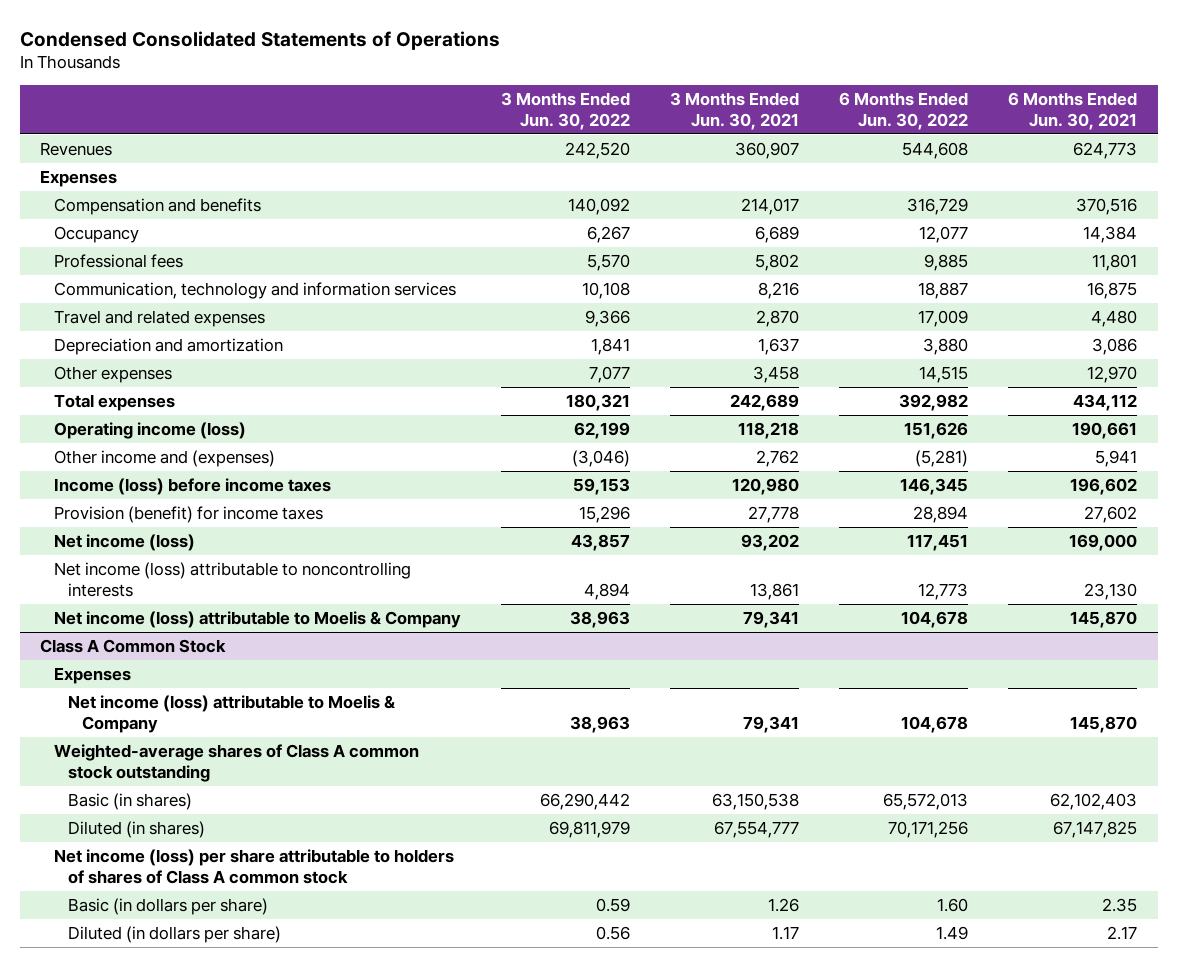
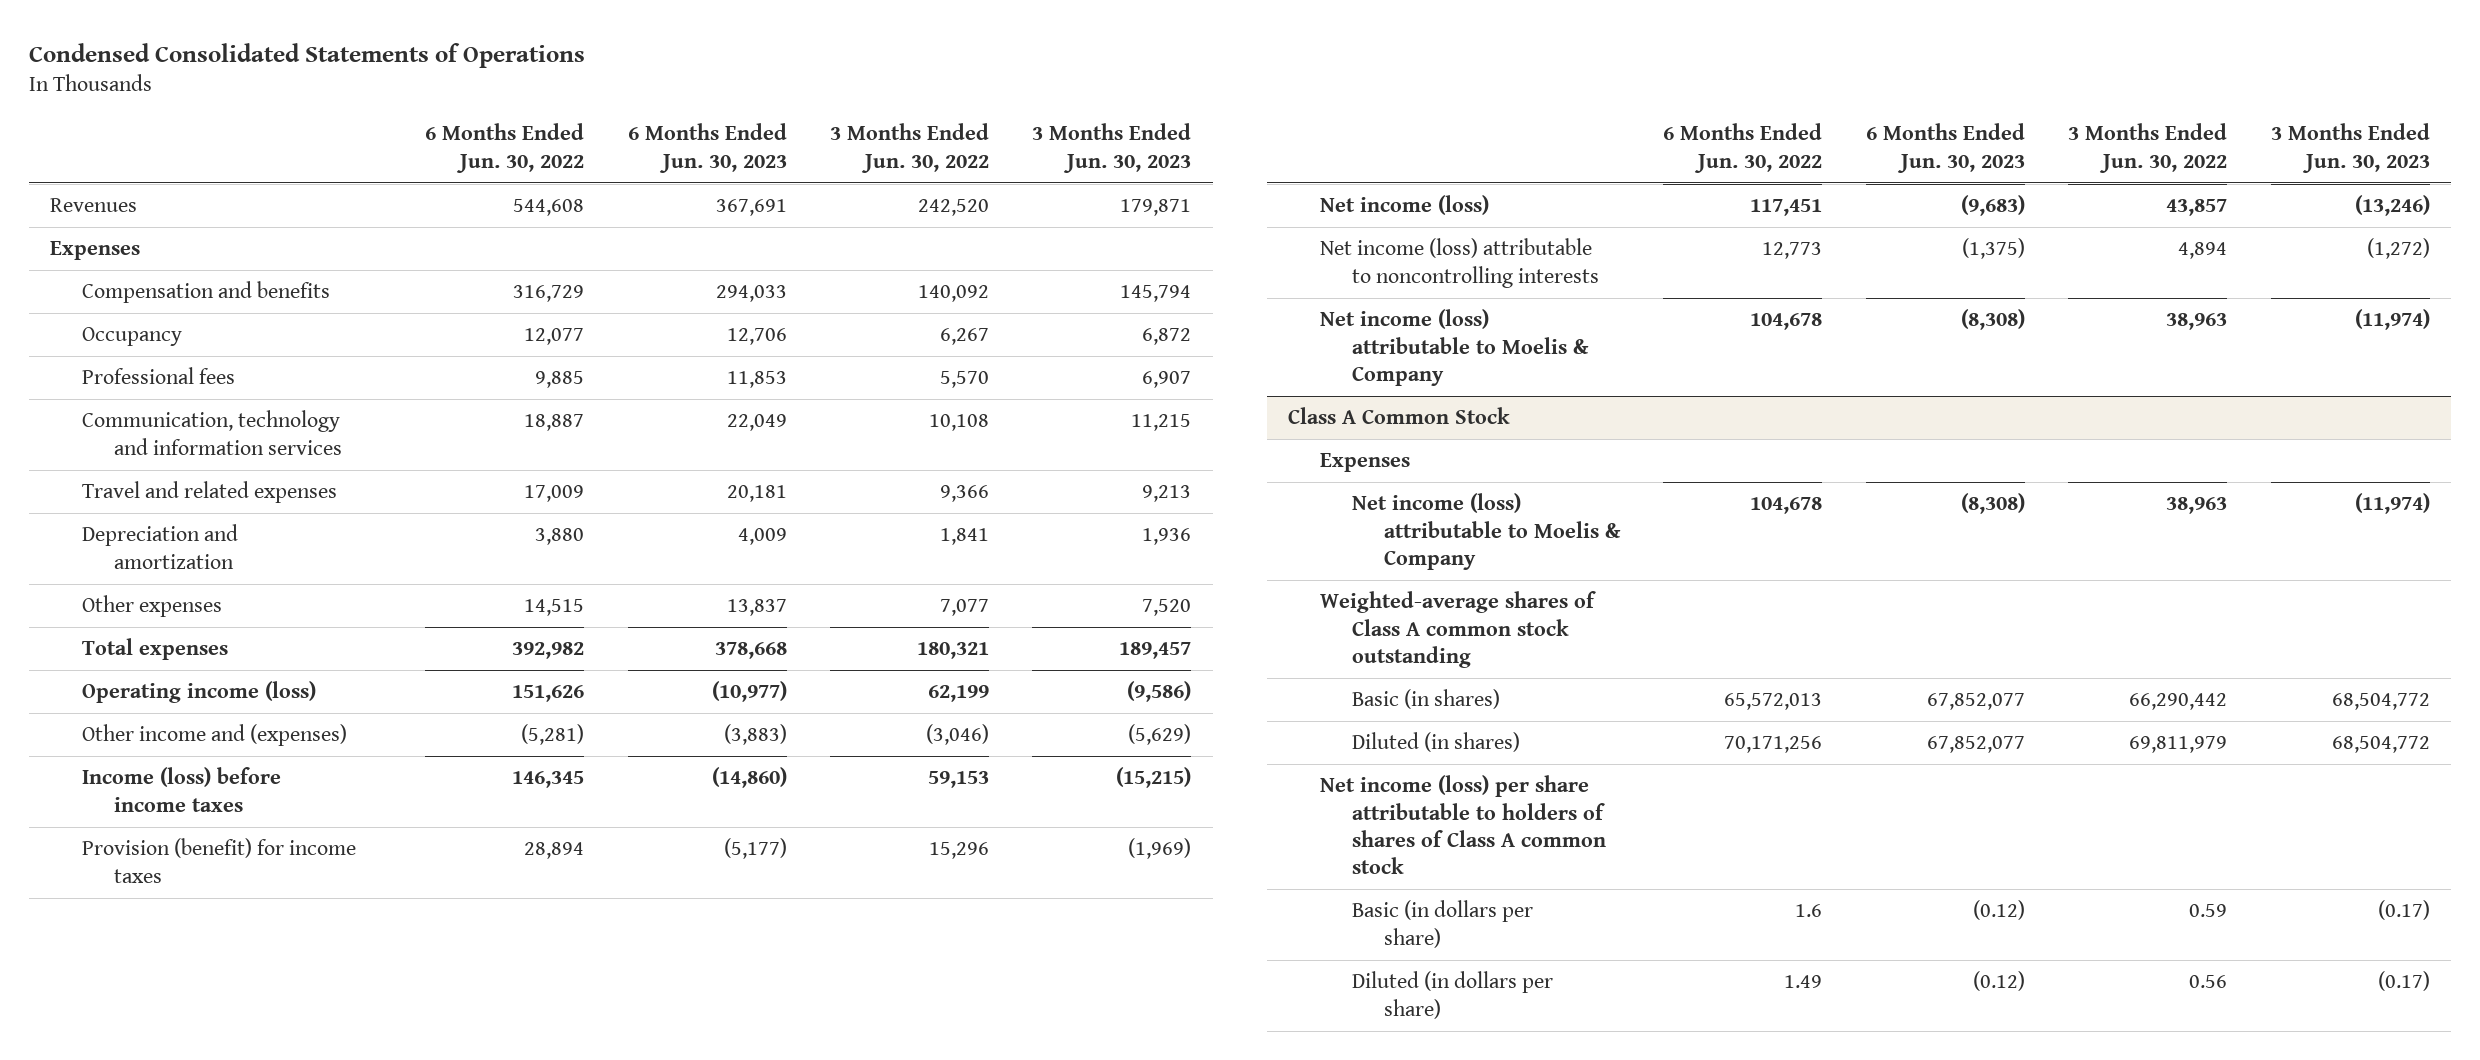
- | 3 Months Ended Jun. 30, 2022 | 3 Months Ended Jun. 30, 2021 | 6 Months Ended Jun. 30, 2022 | 6 Months Ended Jun. 30, 2021
+ | 6 Months Ended Jun. 30, 2022 | 6 Months Ended Jun. 30, 2023 | 3 Months Ended Jun. 30, 2022 | 3 Months Ended Jun. 30, 2023
@ Class A Common Stock
- Basic (in dollars per share) | 0.59 | 1.26 | 1.60 | 2.35
+ Basic (in dollars per share) | 1.6 | (0.12) | 0.59 | (0.17)

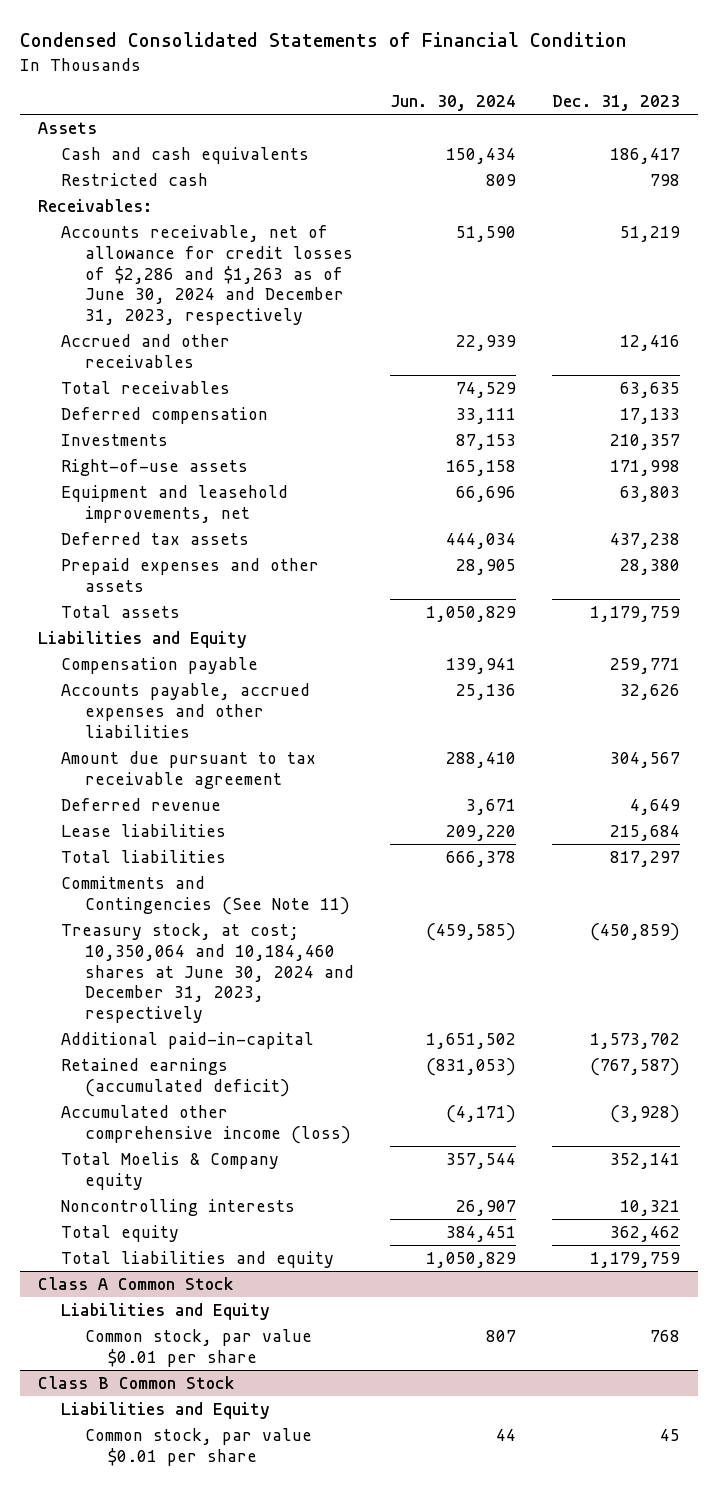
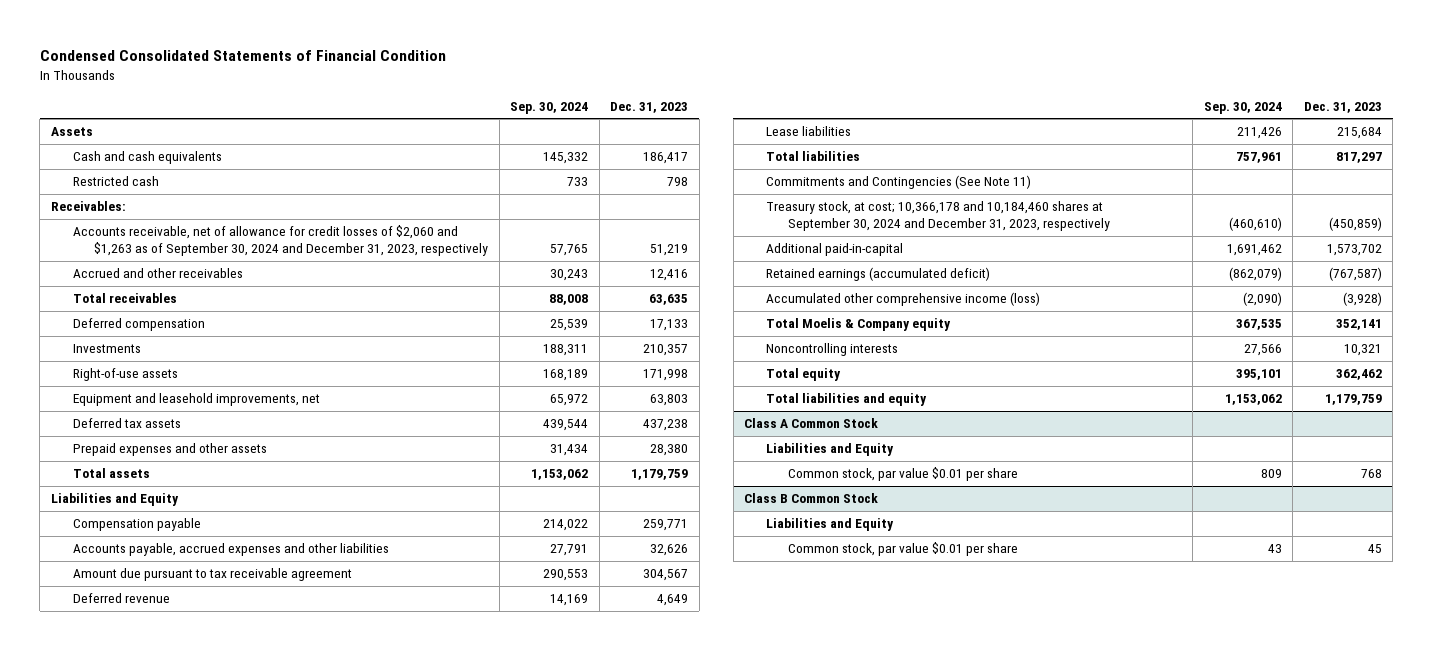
- | Jun. 30, 2024 | Dec. 31, 2023
+ | Sep. 30, 2024 | Dec. 31, 2023
- Accounts receivable, net of allowance for credit losses of $2,286 and $1,263 as of June 30, 2024 and December 31, 2023, respectively | 51,590 | 51,219
+ Accounts receivable, net of allowance for credit losses of $2,060 and $1,263 as of September 30, 2024 and December 31, 2023, respectively | 57,765 | 51,219
- Treasury stock, at cost; 10,350,064 and 10,184,460 shares at June 30, 2024 and December 31, 2023, respectively | (459,585) | (450,859)
+ Treasury stock, at cost; 10,366,178 and 10,184,460 shares at September 30, 2024 and December 31, 2023, respectively | (460,610) | (450,859)

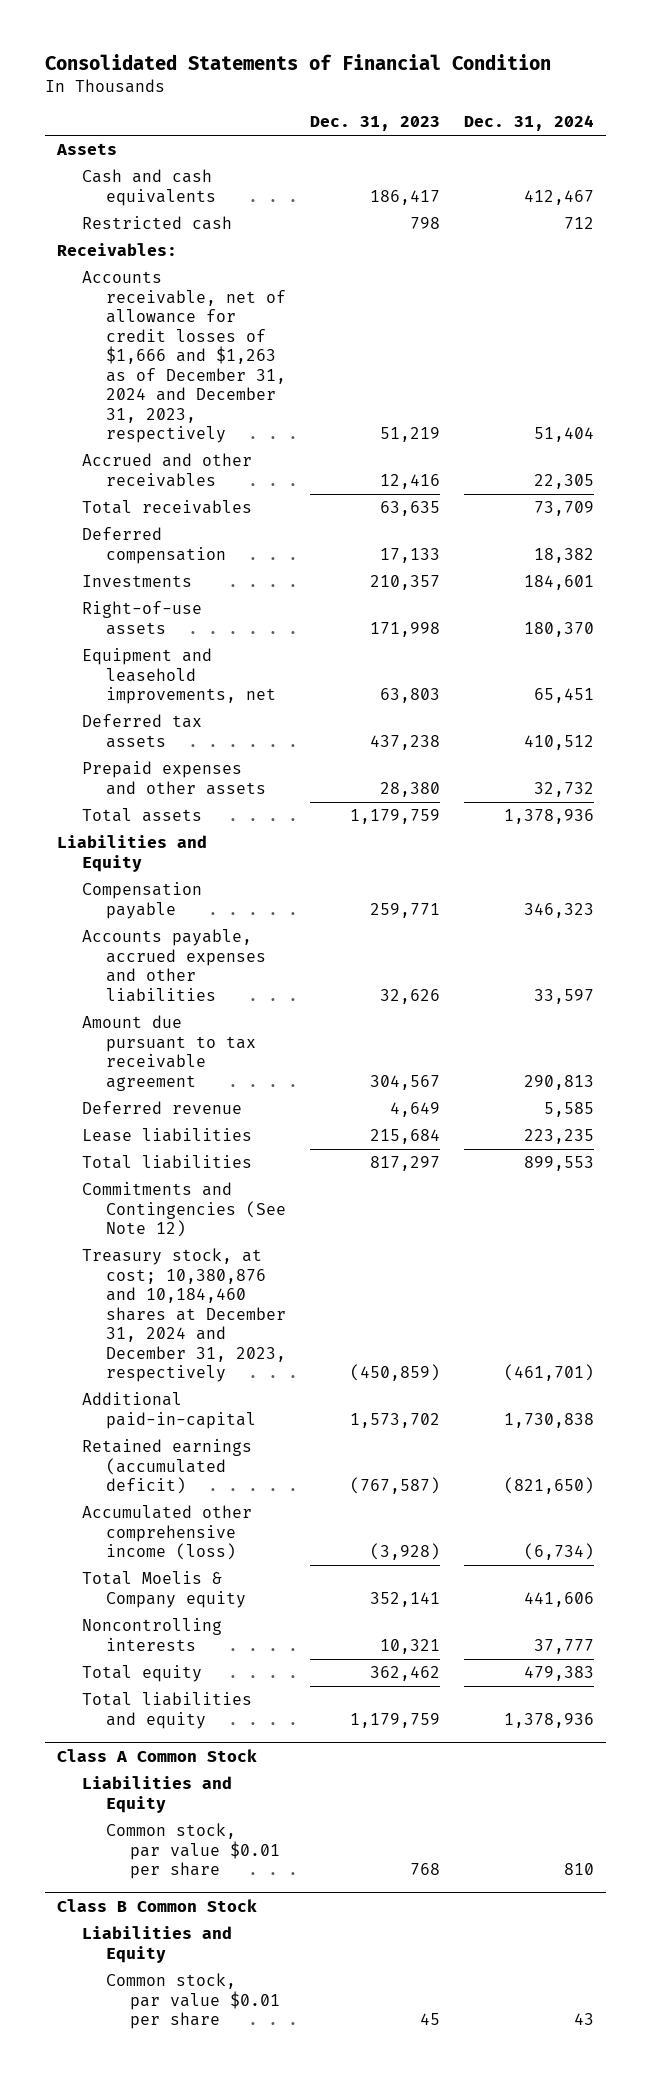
- Condensed Consolidated Statements of Financial Condition
+ Consolidated Statements of Financial Condition
- | Sep. 30, 2024 | Dec. 31, 2023
+ | Dec. 31, 2023 | Dec. 31, 2024
- Accounts receivable, net of allowance for credit losses of $2,060 and $1,263 as of September 30, 2024 and December 31, 2023, respectively | 57,765 | 51,219
+ Accounts receivable, net of allowance for credit losses of $1,666 and $1,263 as of December 31, 2024 and December 31, 2023, respectively | 51,219 | 51,404
- Commitments and Contingencies (See Note 11)
- Treasury stock, at cost; 10,366,178 and 10,184,460 shares at September 30, 2024 and December 31, 2023, respectively | (460,610) | (450,859)
+ Commitments and Contingencies (See Note 12)
+ Treasury stock, at cost; 10,380,876 and 10,184,460 shares at December 31, 2024 and December 31, 2023, respectively | (450,859) | (461,701)

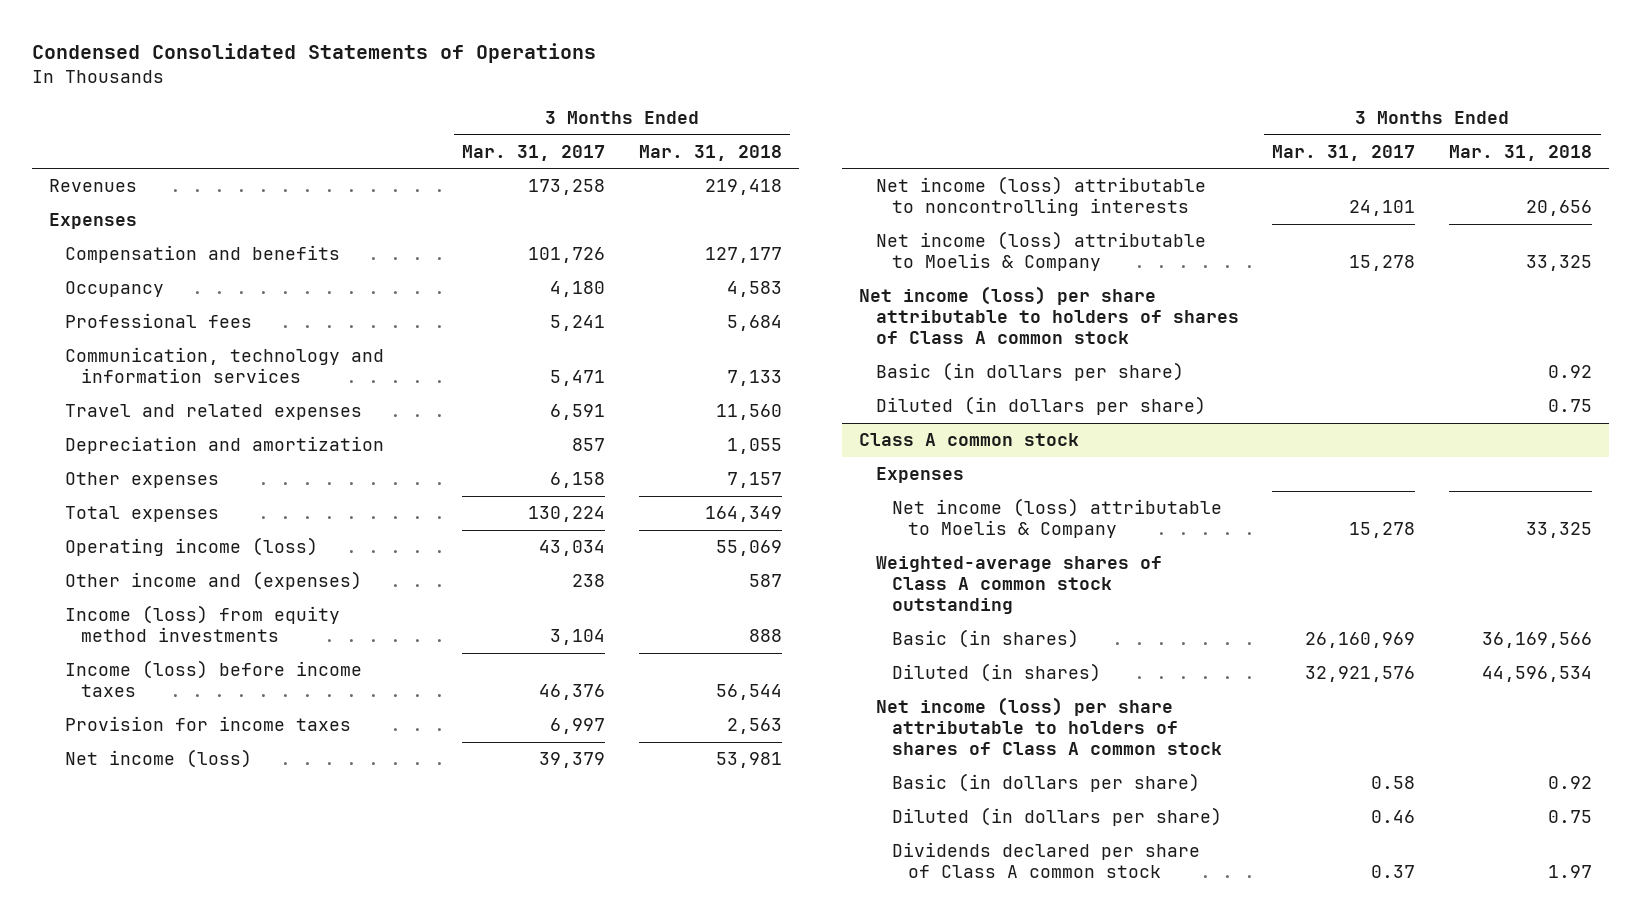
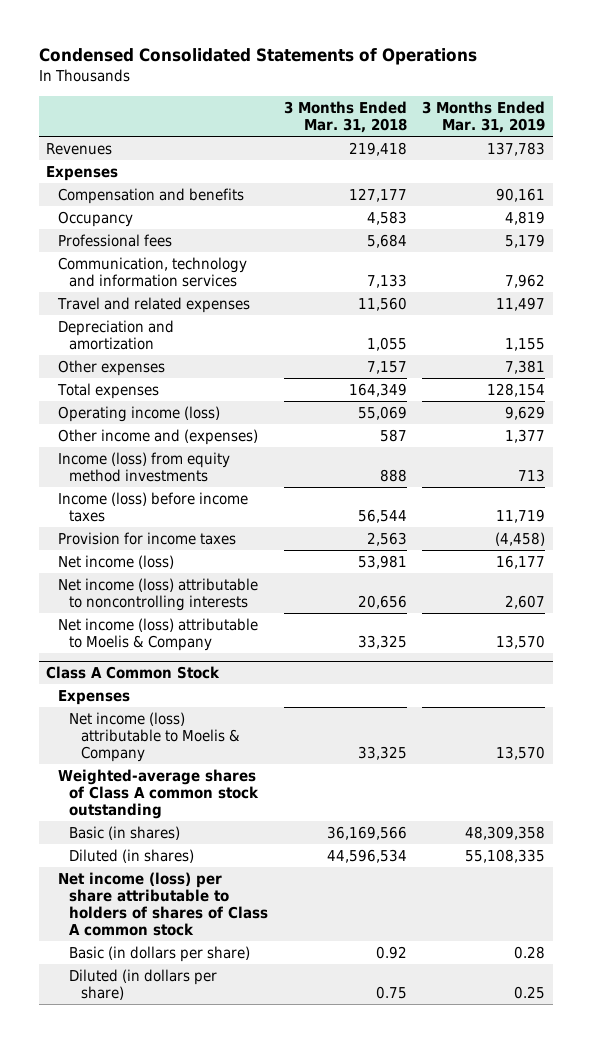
- | 3 Months Ended Mar. 31, 2017 | 3 Months Ended Mar. 31, 2018
+ | 3 Months Ended Mar. 31, 2018 | 3 Months Ended Mar. 31, 2019
- Net income (loss) per share attributable to holders of shares of Class A common stock
- Basic (in dollars per share) | | 0.92
- Diluted (in dollars per share) | | 0.75
- Class A common stock
+ Class A Common Stock
- Dividends declared per share of Class A common stock | 0.37 | 1.97

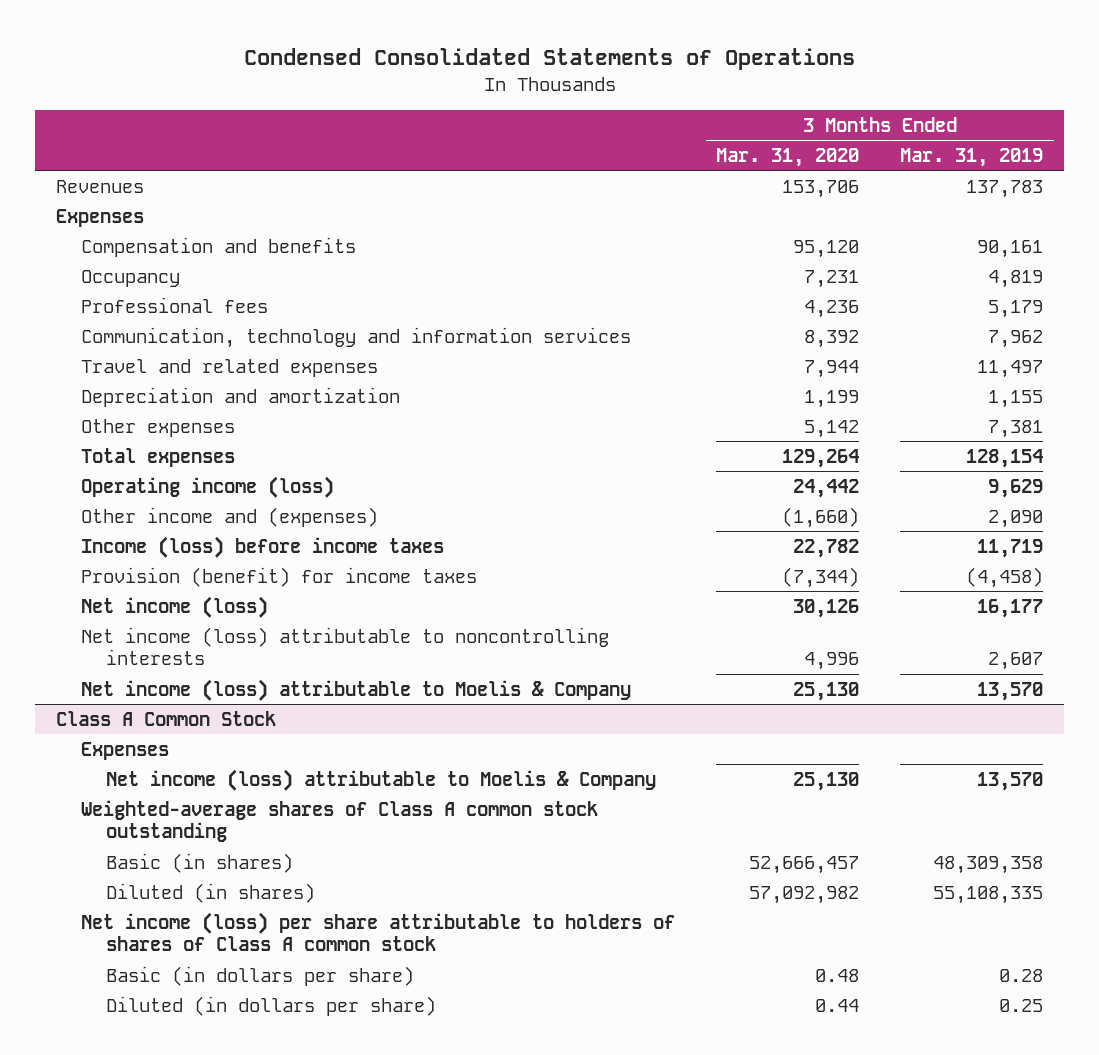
- | 3 Months Ended Mar. 31, 2018 | 3 Months Ended Mar. 31, 2019
+ | 3 Months Ended Mar. 31, 2020 | 3 Months Ended Mar. 31, 2019
- Other income and (expenses) | 587 | 1,377
- Income (loss) from equity method investments | 888 | 713
+ Other income and (expenses) | (1,660) | 2,090
- Provision for income taxes | 2,563 | (4,458)
+ Provision (benefit) for income taxes | (7,344) | (4,458)

